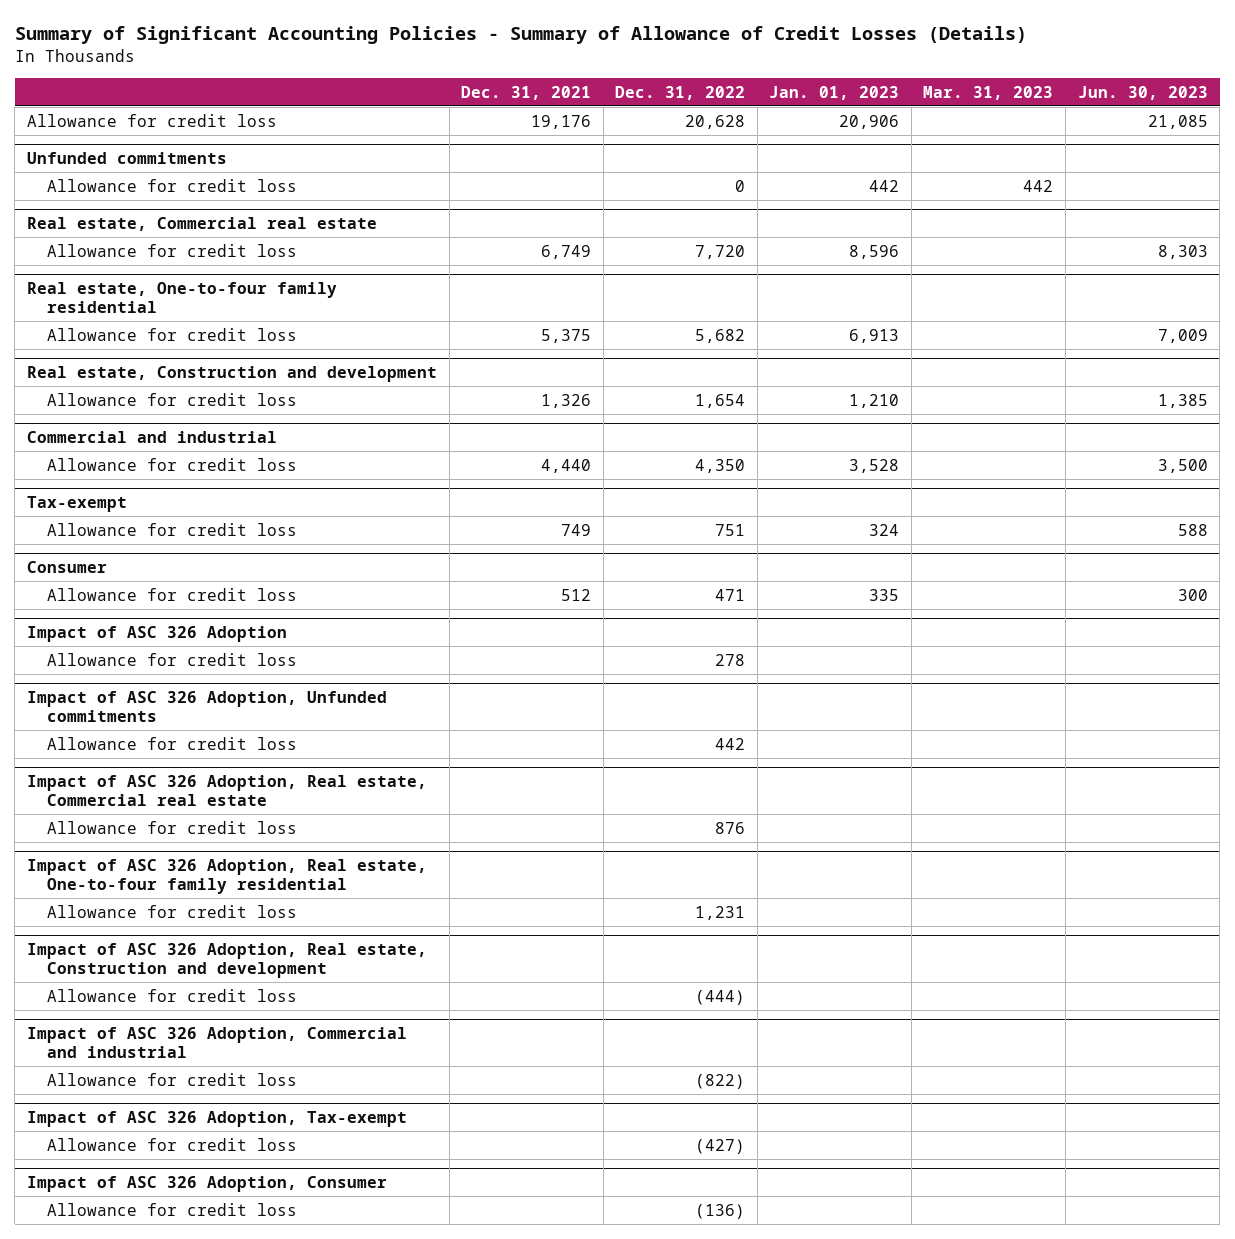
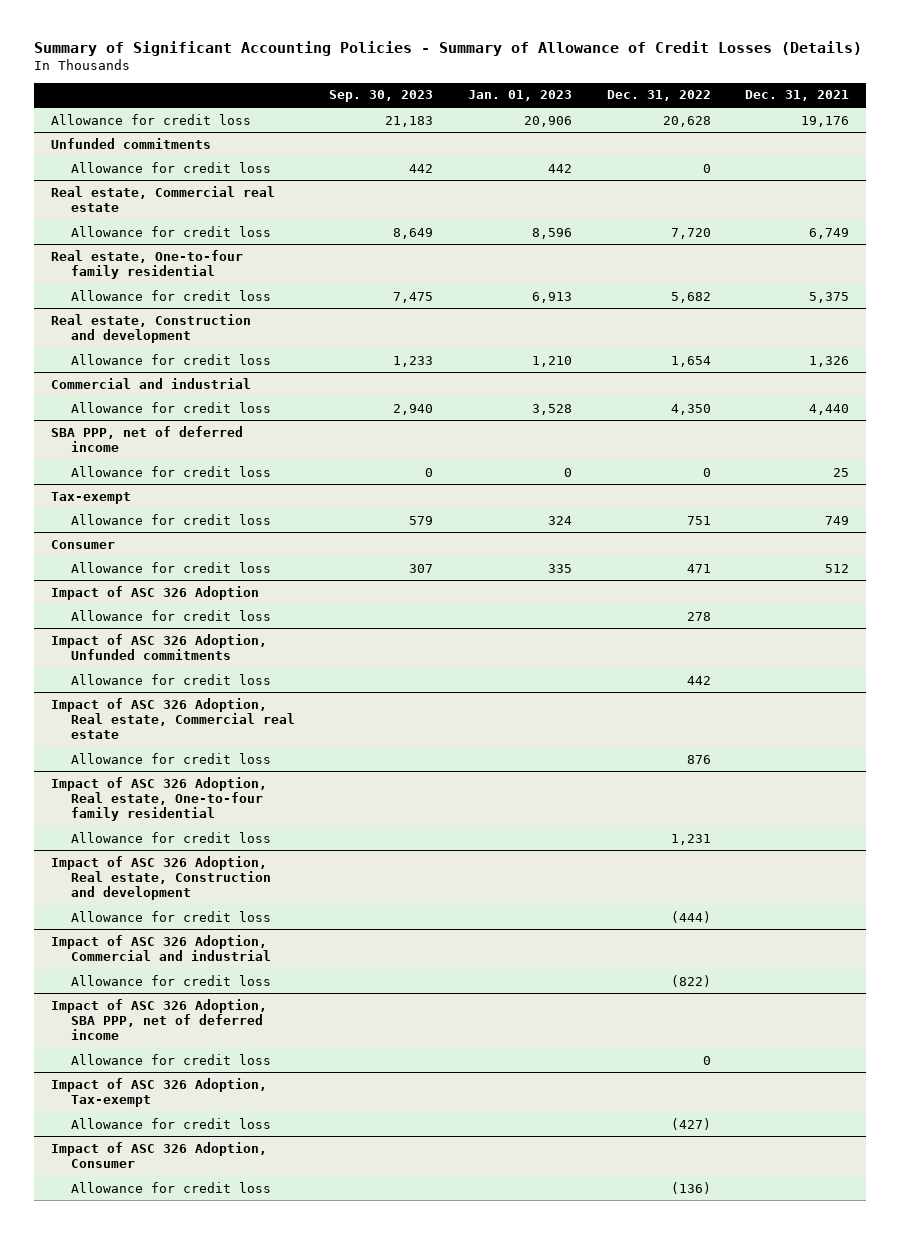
- | Dec. 31, 2021 | Dec. 31, 2022 | Jan. 01, 2023 | Mar. 31, 2023 | Jun. 30, 2023
+ | Sep. 30, 2023 | Jan. 01, 2023 | Dec. 31, 2022 | Dec. 31, 2021
+ SBA PPP, net of deferred income
+ Allowance for credit loss | 0 | 0 | 0 | 25
+ Impact of ASC 326 Adoption, SBA PPP, net of deferred income
+ Allowance for credit loss | | | 0 |

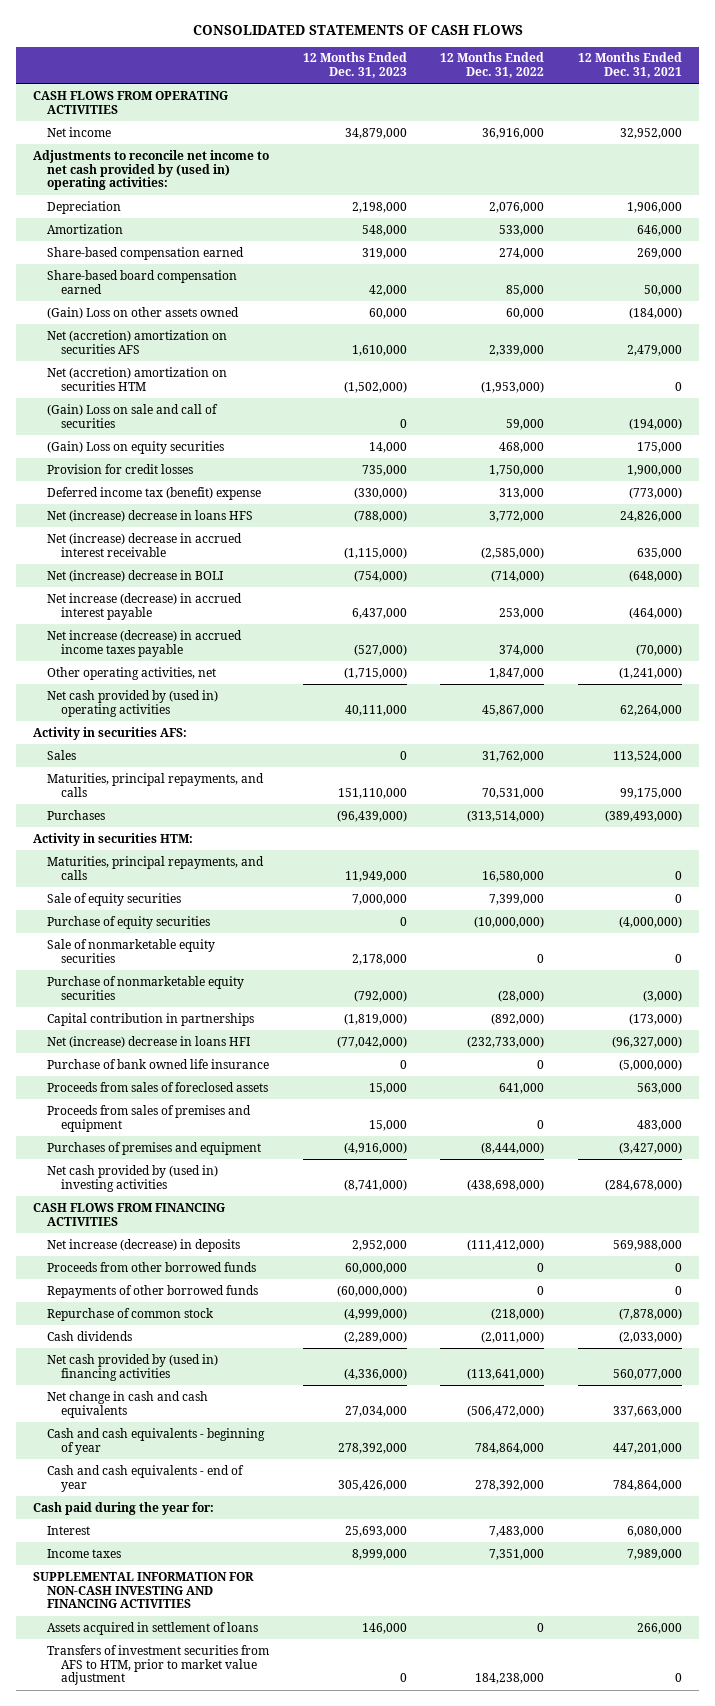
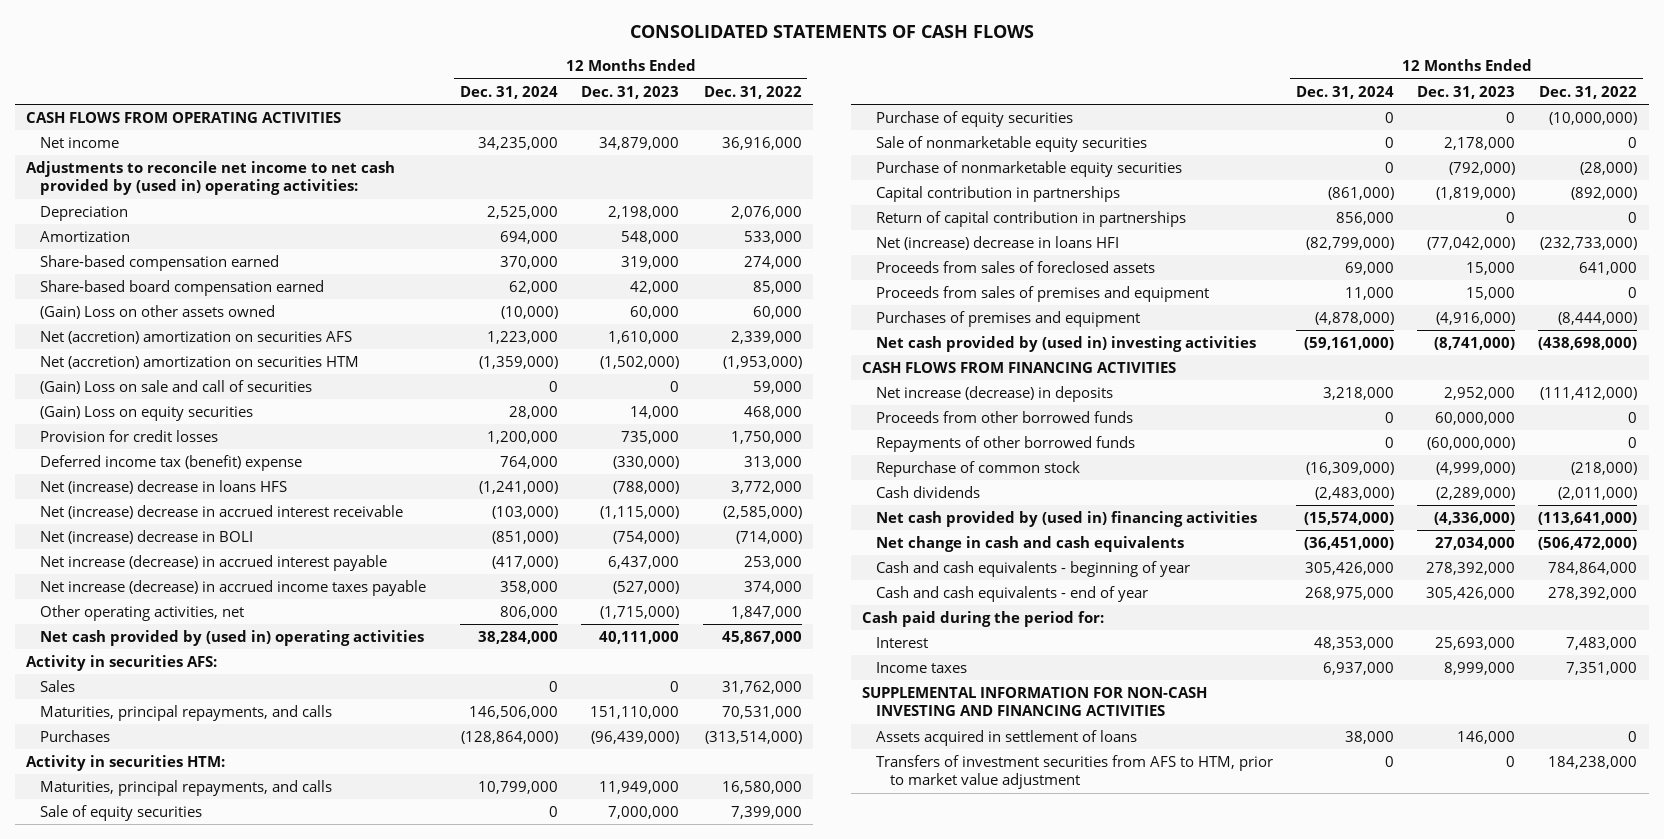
- | 12 Months Ended Dec. 31, 2023 | 12 Months Ended Dec. 31, 2022 | 12 Months Ended Dec. 31, 2021
+ | 12 Months Ended Dec. 31, 2024 | 12 Months Ended Dec. 31, 2023 | 12 Months Ended Dec. 31, 2022
+ Return of capital contribution in partnerships | 856,000 | 0 | 0
- Purchase of bank owned life insurance | 0 | 0 | (5,000,000)
- Cash paid during the year for:
+ Cash paid during the period for:

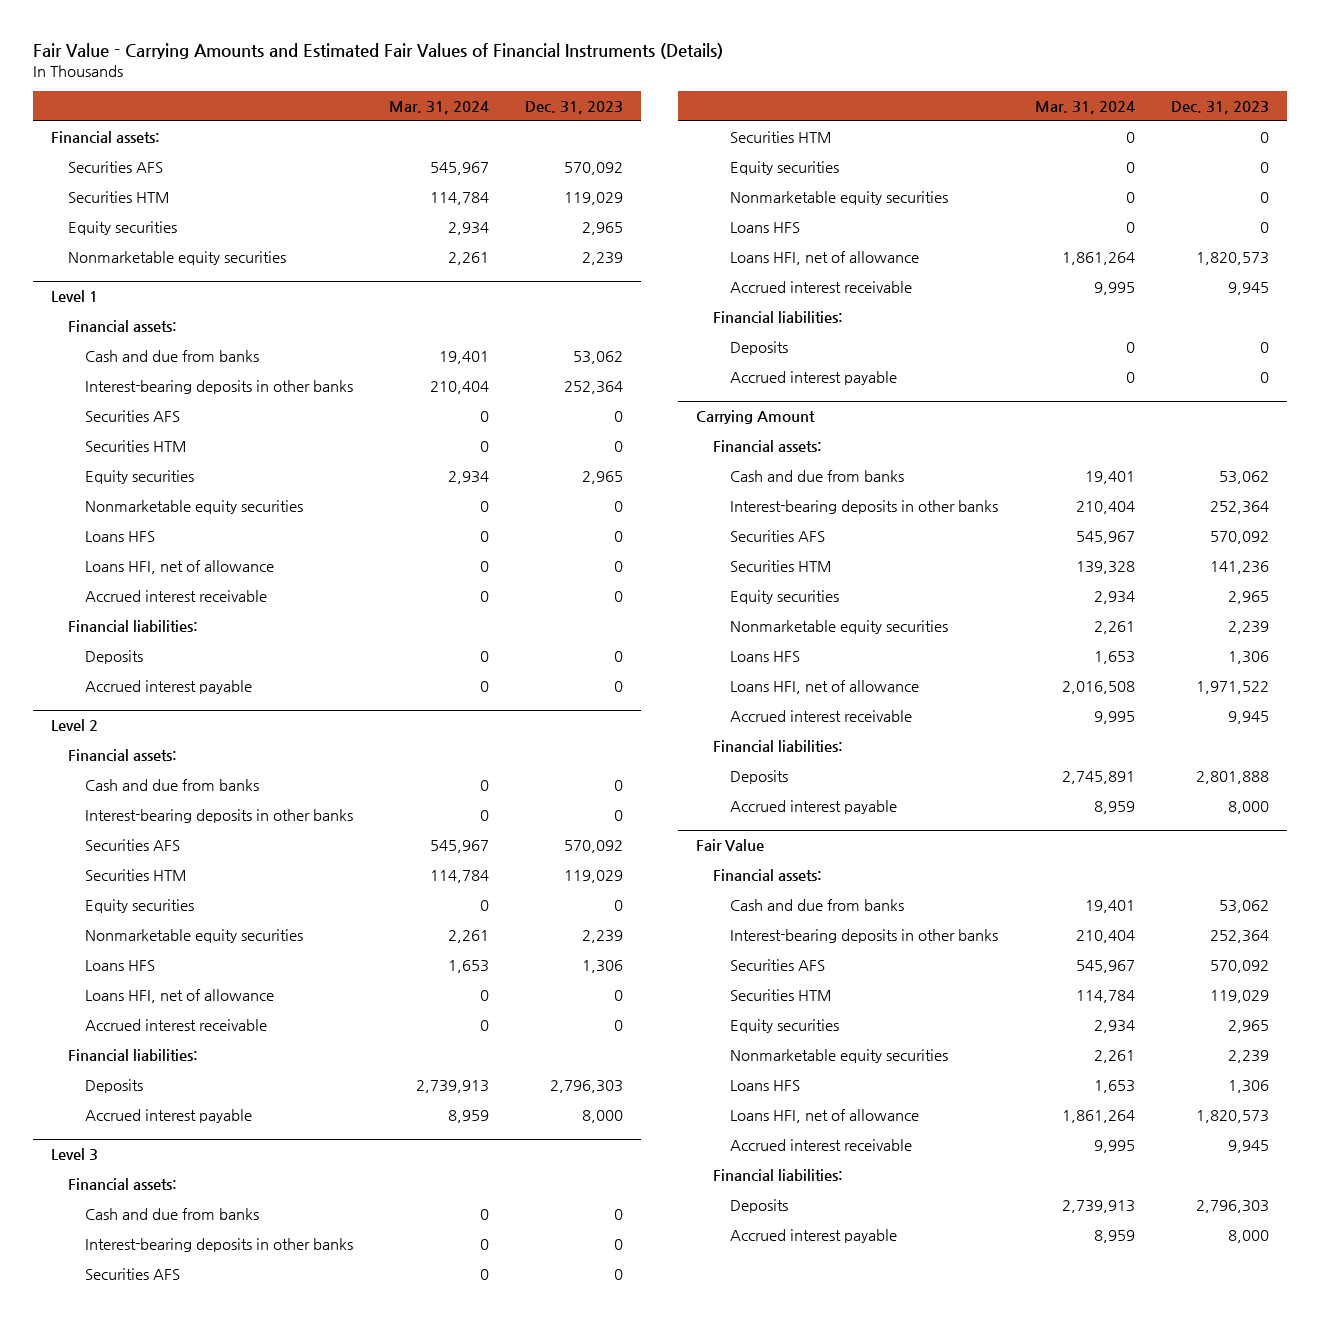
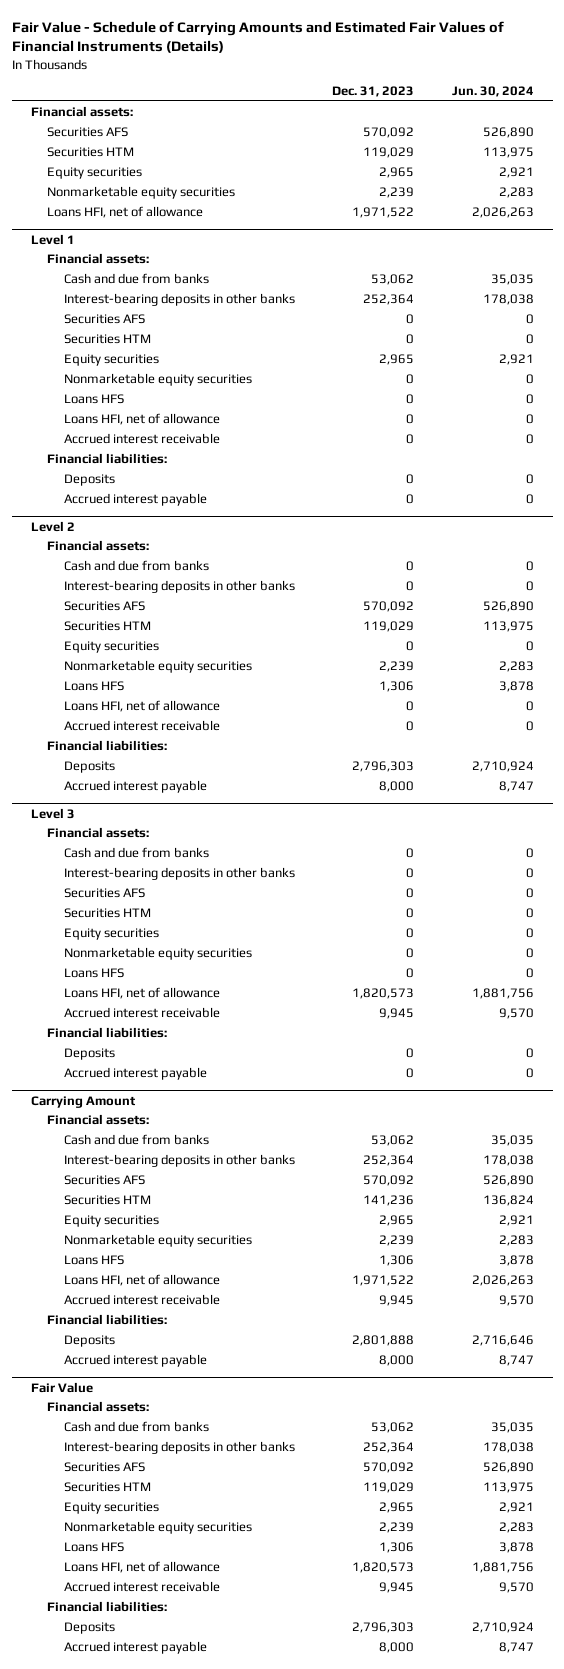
- Fair Value - Carrying Amounts and Estimated Fair Values of Financial Instruments (Details)
+ Fair Value - Schedule of Carrying Amounts and Estimated Fair Values of Financial Instruments (Details)
- | Mar. 31, 2024 | Dec. 31, 2023
+ | Dec. 31, 2023 | Jun. 30, 2024
+ Loans HFI, net of allowance | 1,971,522 | 2,026,263

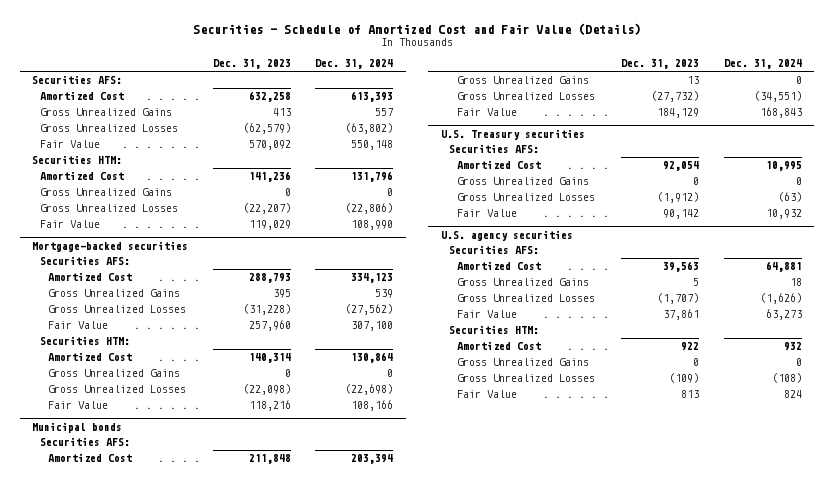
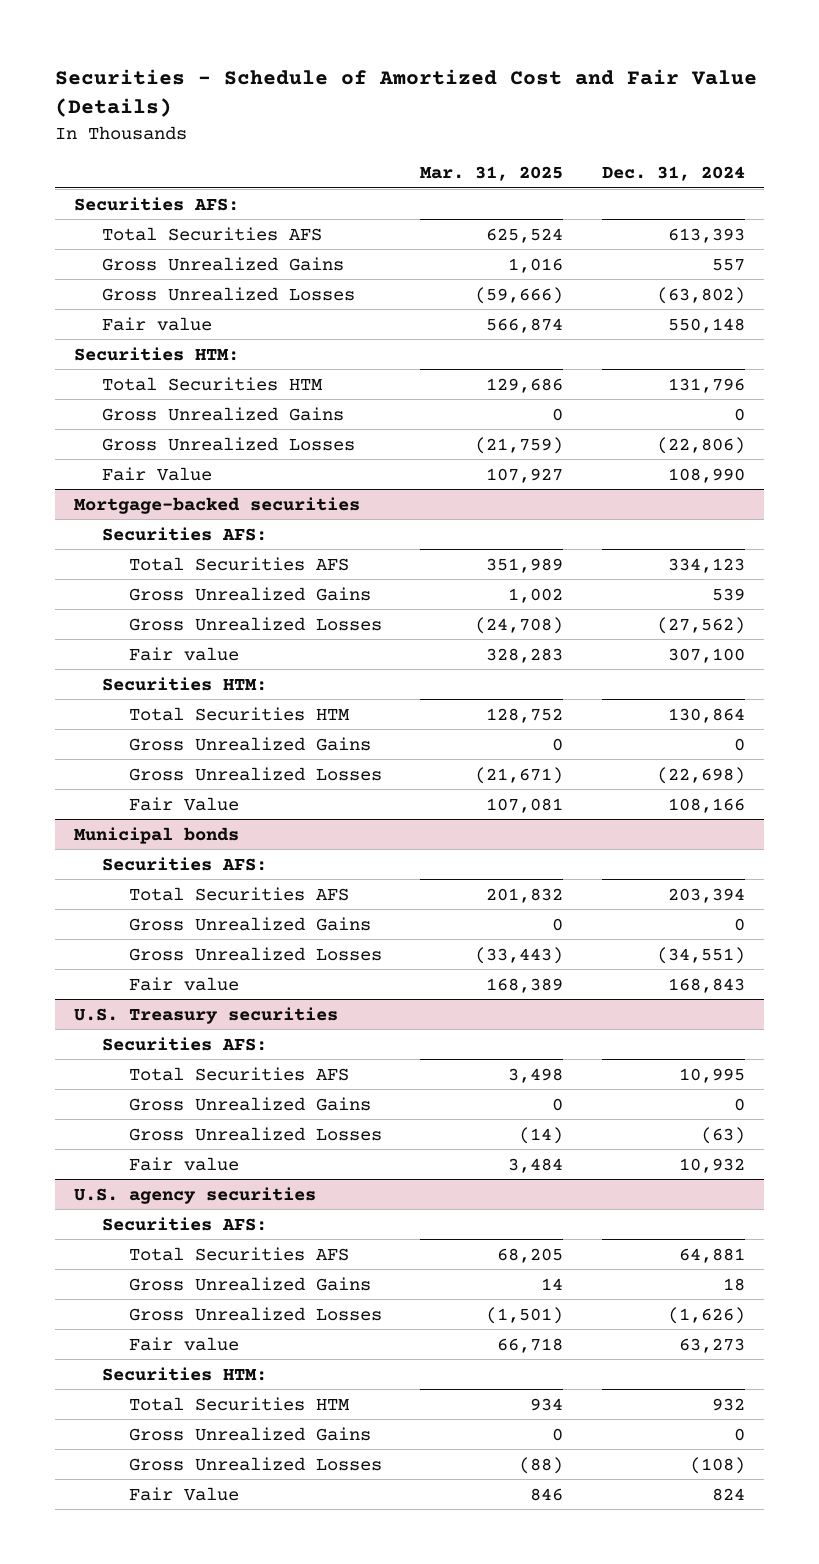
- | Dec. 31, 2023 | Dec. 31, 2024
+ | Mar. 31, 2025 | Dec. 31, 2024
- Amortized Cost | 632,258 | 613,393
+ Total Securities AFS | 625,524 | 613,393
- Fair Value | 570,092 | 550,148
+ Fair value | 566,874 | 550,148
- Amortized Cost | 141,236 | 131,796
+ Total Securities HTM | 129,686 | 131,796
@ Mortgage-backed securities
- Amortized Cost | 288,793 | 334,123
+ Total Securities AFS | 351,989 | 334,123
- Fair Value | 257,960 | 307,100
+ Fair value | 328,283 | 307,100
- Amortized Cost | 140,314 | 130,864
+ Total Securities HTM | 128,752 | 130,864
@ Municipal bonds
- Amortized Cost | 211,848 | 203,394
+ Total Securities AFS | 201,832 | 203,394
- Fair Value | 184,129 | 168,843
+ Fair value | 168,389 | 168,843
@ U.S. Treasury securities
- Amortized Cost | 92,054 | 10,995
+ Total Securities AFS | 3,498 | 10,995
- Fair Value | 90,142 | 10,932
+ Fair value | 3,484 | 10,932
@ U.S. agency securities
- Amortized Cost | 39,563 | 64,881
+ Total Securities AFS | 68,205 | 64,881
- Fair Value | 37,861 | 63,273
+ Fair value | 66,718 | 63,273
- Amortized Cost | 922 | 932
+ Total Securities HTM | 934 | 932

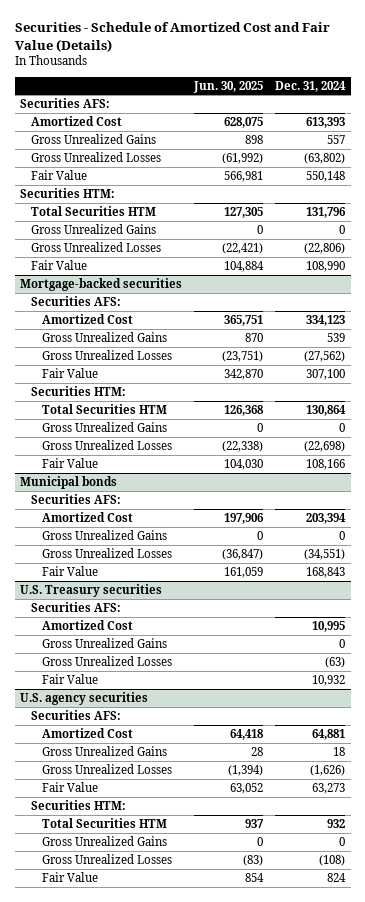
- | Mar. 31, 2025 | Dec. 31, 2024
+ | Jun. 30, 2025 | Dec. 31, 2024
- Total Securities AFS | 625,524 | 613,393
+ Amortized Cost | 628,075 | 613,393
- Fair value | 566,874 | 550,148
+ Fair Value | 566,981 | 550,148
@ Mortgage-backed securities
- Total Securities AFS | 351,989 | 334,123
+ Amortized Cost | 365,751 | 334,123
- Fair value | 328,283 | 307,100
+ Fair Value | 342,870 | 307,100
@ Municipal bonds
- Total Securities AFS | 201,832 | 203,394
+ Amortized Cost | 197,906 | 203,394
- Fair value | 168,389 | 168,843
+ Fair Value | 161,059 | 168,843
@ U.S. Treasury securities
- Total Securities AFS | 3,498 | 10,995
+ Amortized Cost | | 10,995
- Fair value | 3,484 | 10,932
+ Fair Value | | 10,932
@ U.S. agency securities
- Total Securities AFS | 68,205 | 64,881
+ Amortized Cost | 64,418 | 64,881
- Fair value | 66,718 | 63,273
+ Fair Value | 63,052 | 63,273

